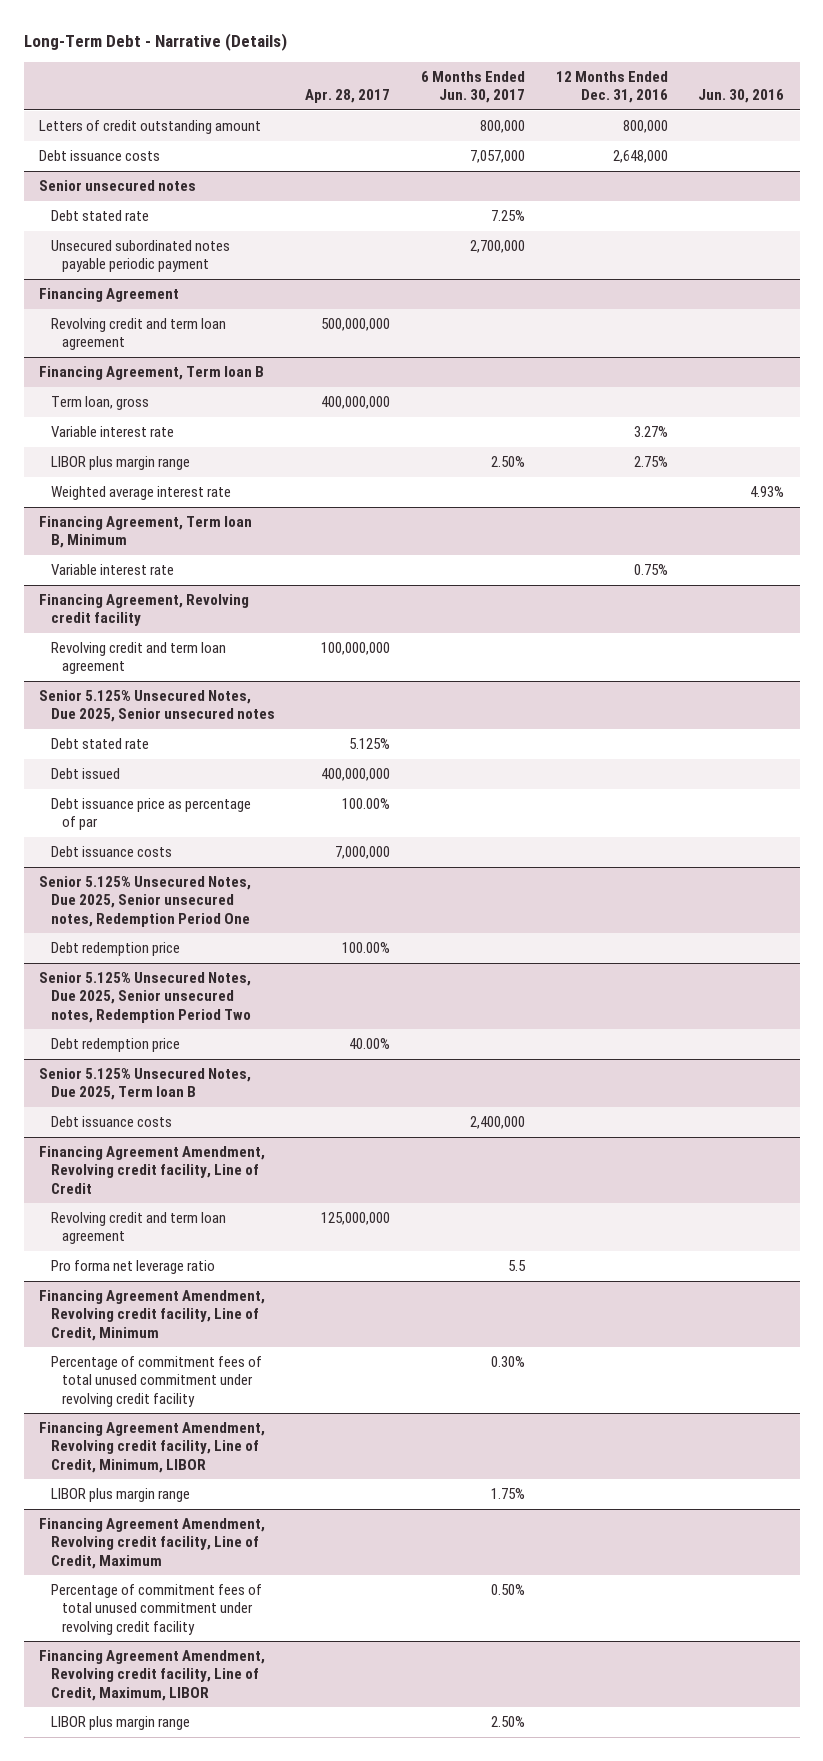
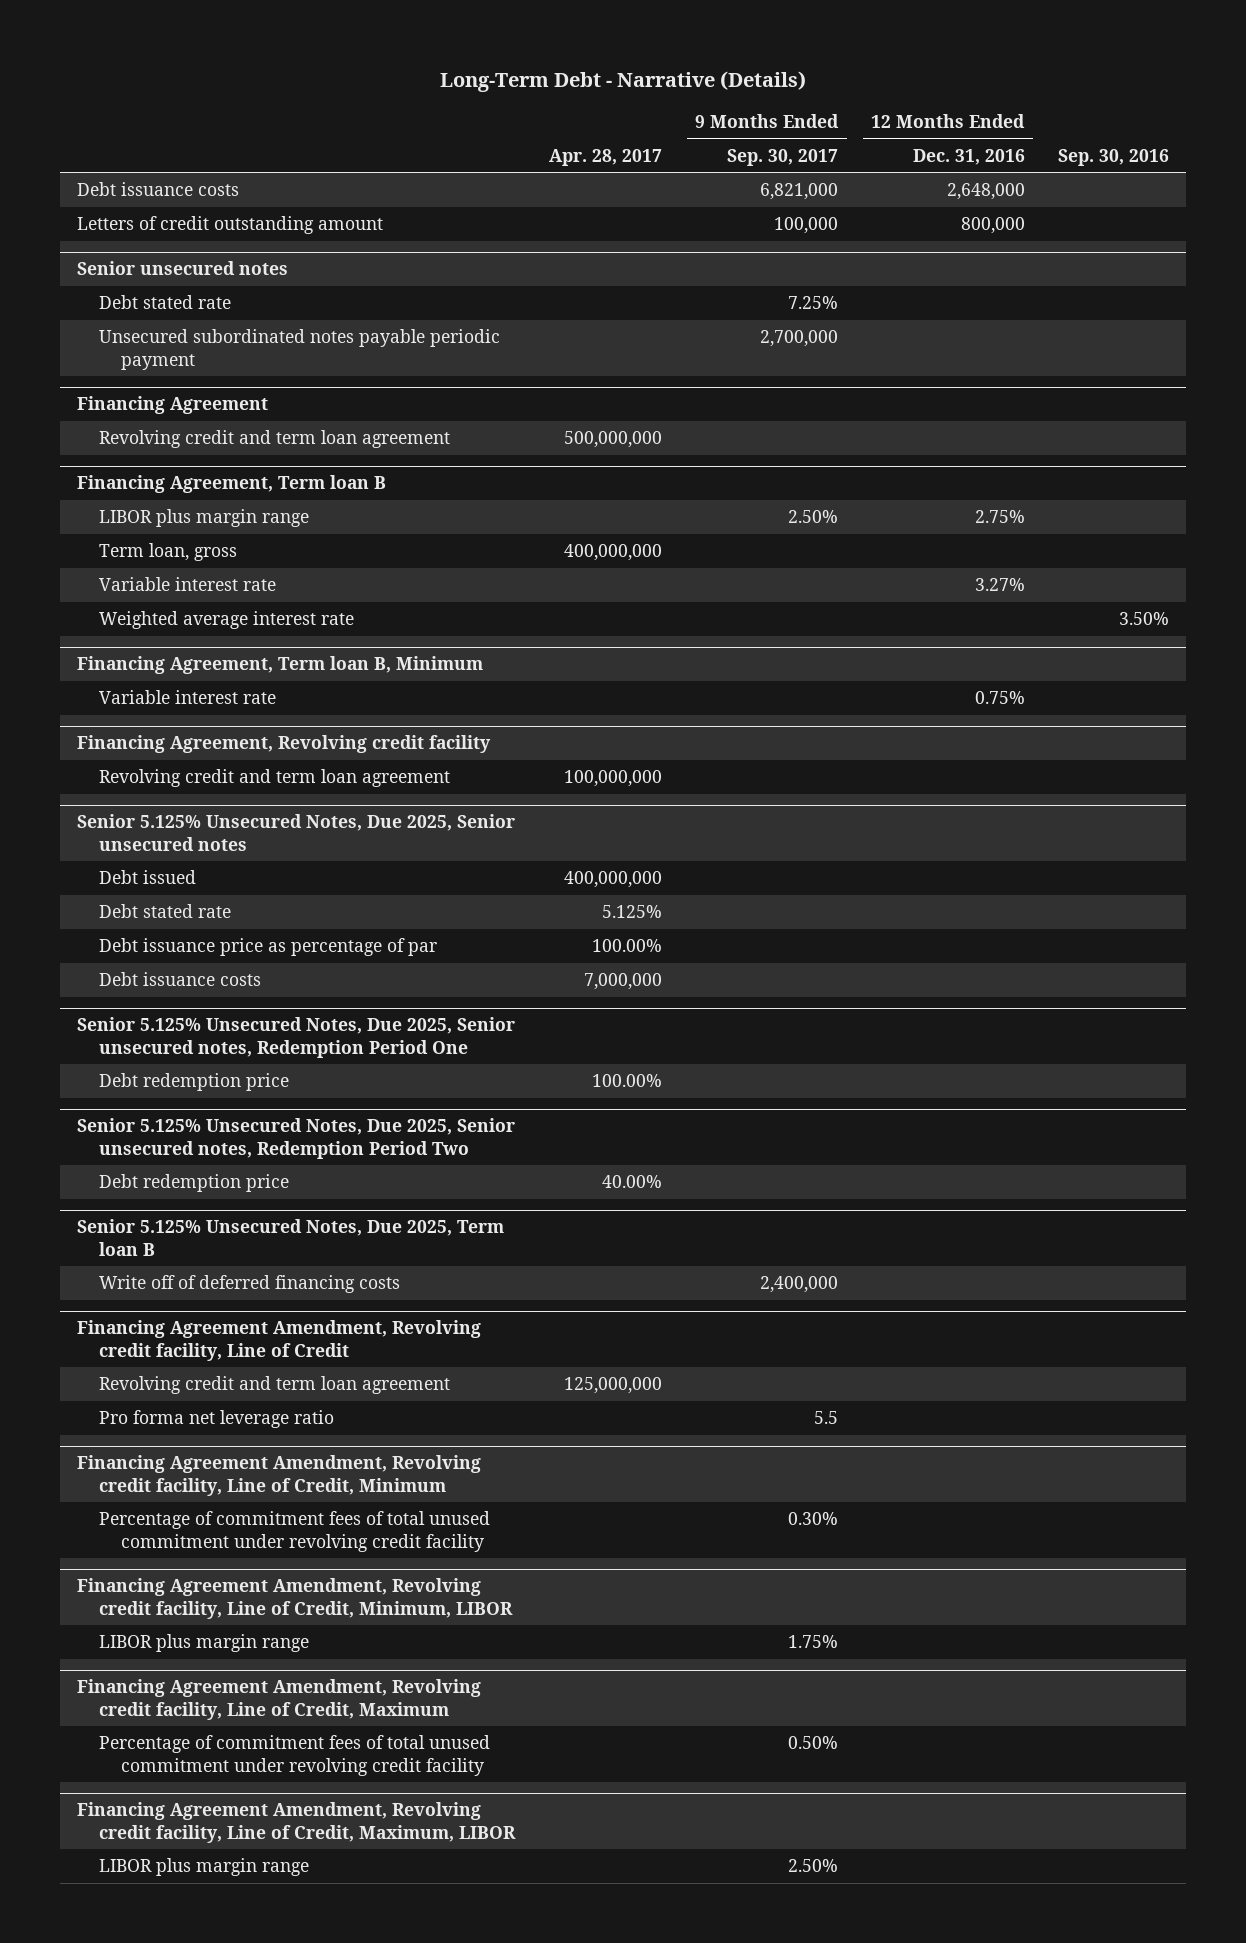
- | Apr. 28, 2017 | 6 Months Ended Jun. 30, 2017 | 12 Months Ended Dec. 31, 2016 | Jun. 30, 2016
+ | Apr. 28, 2017 | 9 Months Ended Sep. 30, 2017 | 12 Months Ended Dec. 31, 2016 | Sep. 30, 2016
moved down: Letters of credit outstanding amount | | 100,000 | 800,000 |
@ Financing Agreement, Term loan B
moved up: LIBOR plus margin range | | 2.50% | 2.75% |
@ Senior 5.125% Unsecured Notes, Due 2025, Senior unsecured notes
moved down: Debt stated rate | 5.125% | | |
@ Senior 5.125% Unsecured Notes, Due 2025, Term loan B
- Debt issuance costs | | 2,400,000 | |
+ Write off of deferred financing costs | | 2,400,000 | |

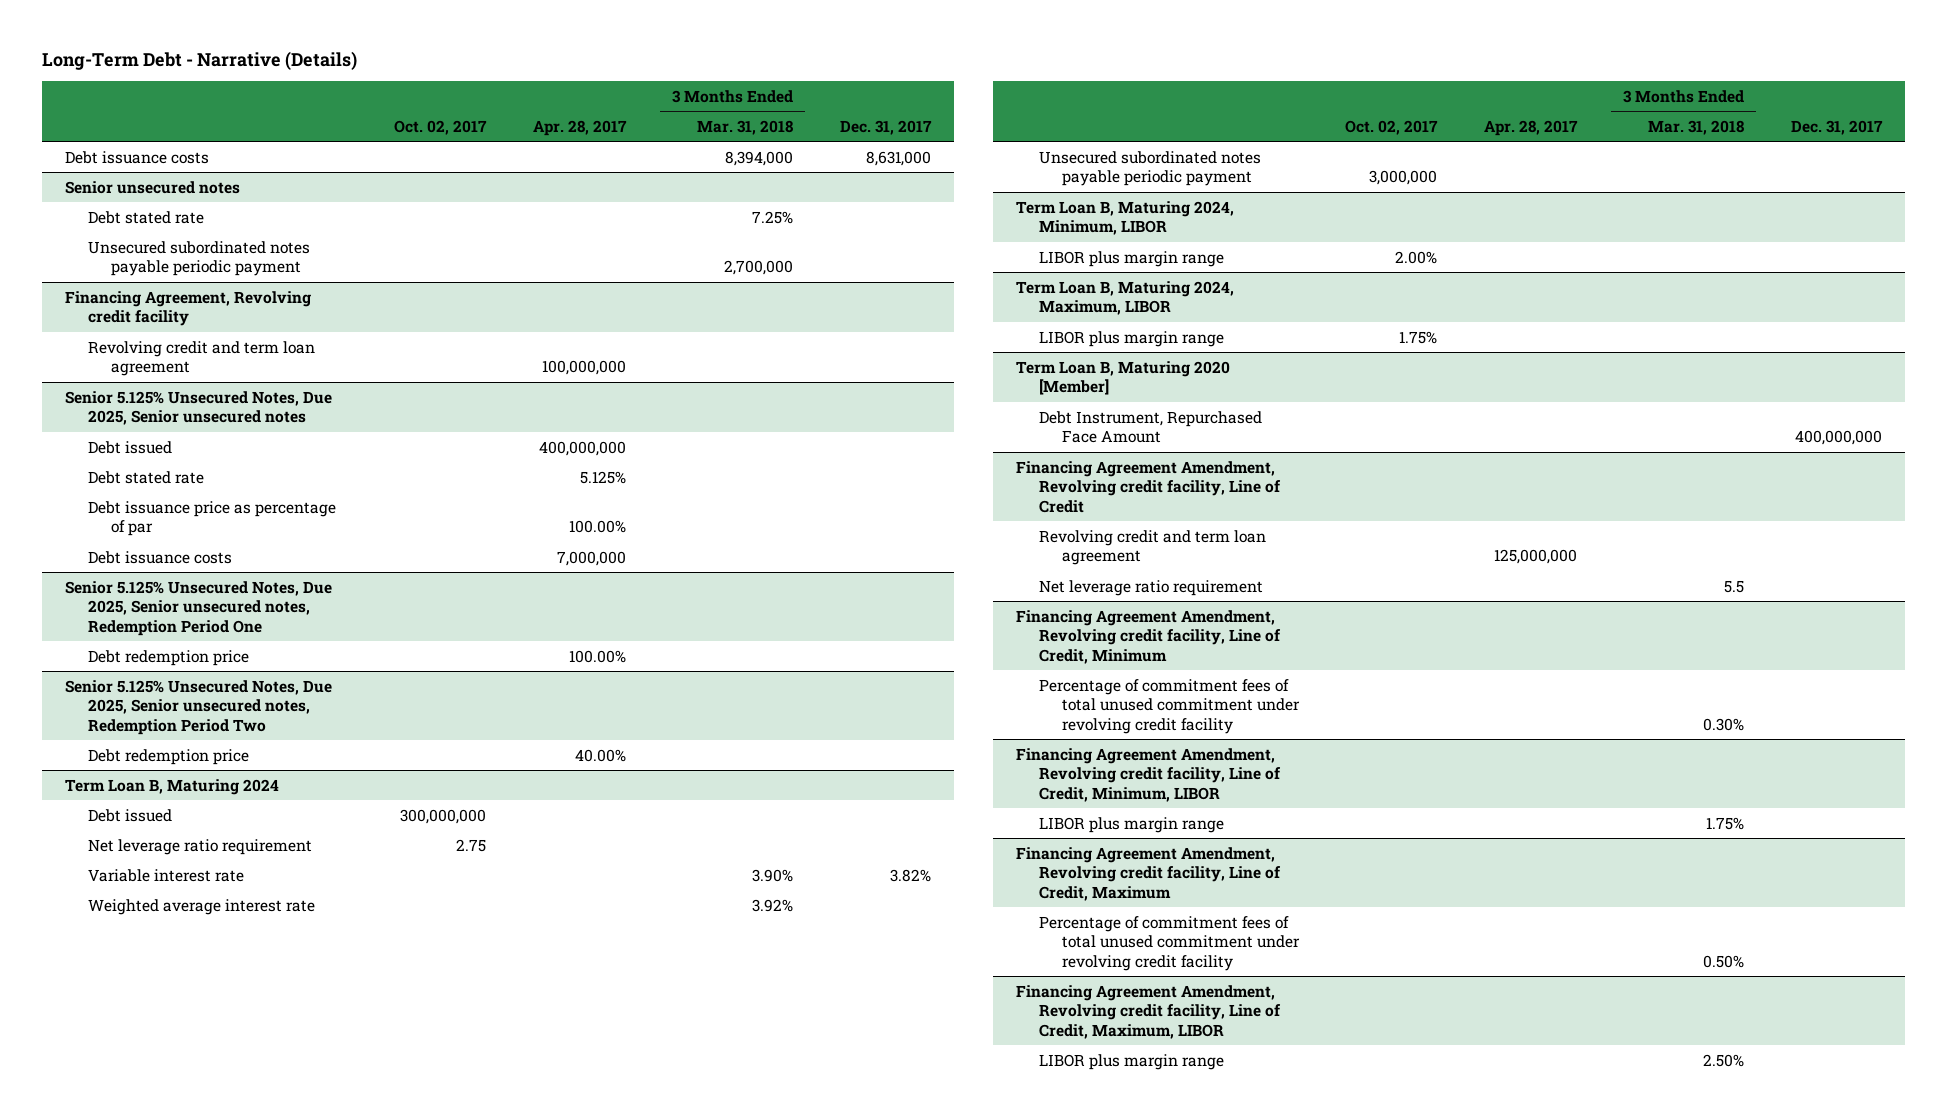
- | Apr. 28, 2017 | 9 Months Ended Sep. 30, 2017 | 12 Months Ended Dec. 31, 2016 | Sep. 30, 2016
+ | Oct. 02, 2017 | Apr. 28, 2017 | 3 Months Ended Mar. 31, 2018 | Dec. 31, 2017
- Letters of credit outstanding amount | | 100,000 | 800,000 |
- Financing Agreement
- Revolving credit and term loan agreement | 500,000,000 | | |
- Financing Agreement, Term loan B
- LIBOR plus margin range | | 2.50% | 2.75% |
- Term loan, gross | 400,000,000 | | |
- Variable interest rate | | | 3.27% |
- Weighted average interest rate | | | | 3.50%
- Financing Agreement, Term loan B, Minimum
- Variable interest rate | | | 0.75% |
- Senior 5.125% Unsecured Notes, Due 2025, Term loan B
- Write off of deferred financing costs | | 2,400,000 | |
+ Term Loan B, Maturing 2024
+ Debt issued | 300,000,000 | | |
+ Net leverage ratio requirement | 2.75 | | |
+ Variable interest rate | | | 3.90% | 3.82%
+ Weighted average interest rate | | | 3.92% |
+ Unsecured subordinated notes payable periodic payment | 3,000,000 | | |
+ Term Loan B, Maturing 2024, Minimum, LIBOR
+ LIBOR plus margin range | 2.00% | | |
+ Term Loan B, Maturing 2024, Maximum, LIBOR
+ LIBOR plus margin range | 1.75% | | |
+ Term Loan B, Maturing 2020 [Member]
+ Debt Instrument, Repurchased Face Amount | | | | 400,000,000
@ Financing Agreement Amendment, Revolving credit facility, Line of Credit
- Pro forma net leverage ratio | | 5.5 | |
+ Net leverage ratio requirement | | | 5.5 |

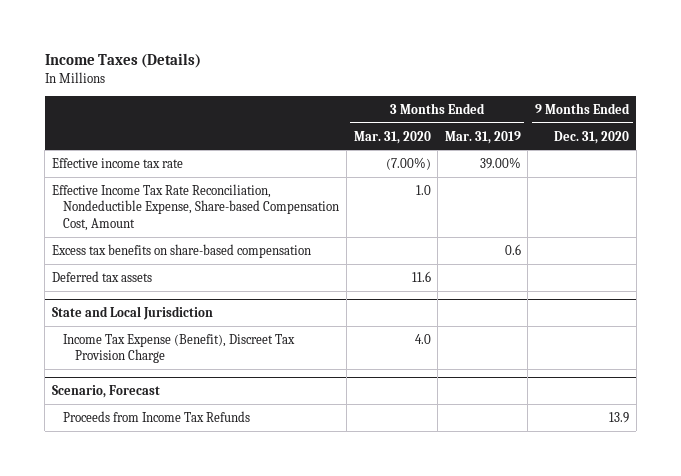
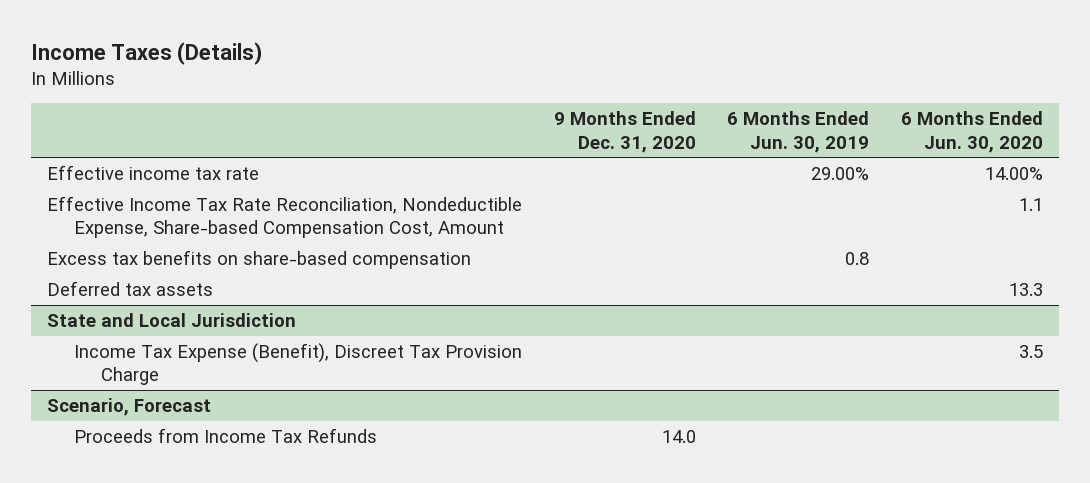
- | 3 Months Ended Mar. 31, 2020 | 3 Months Ended Mar. 31, 2019 | 9 Months Ended Dec. 31, 2020
+ | 9 Months Ended Dec. 31, 2020 | 6 Months Ended Jun. 30, 2019 | 6 Months Ended Jun. 30, 2020
@ Scenario, Forecast
- Proceeds from Income Tax Refunds | | | 13.9
+ Proceeds from Income Tax Refunds | 14.0 | |

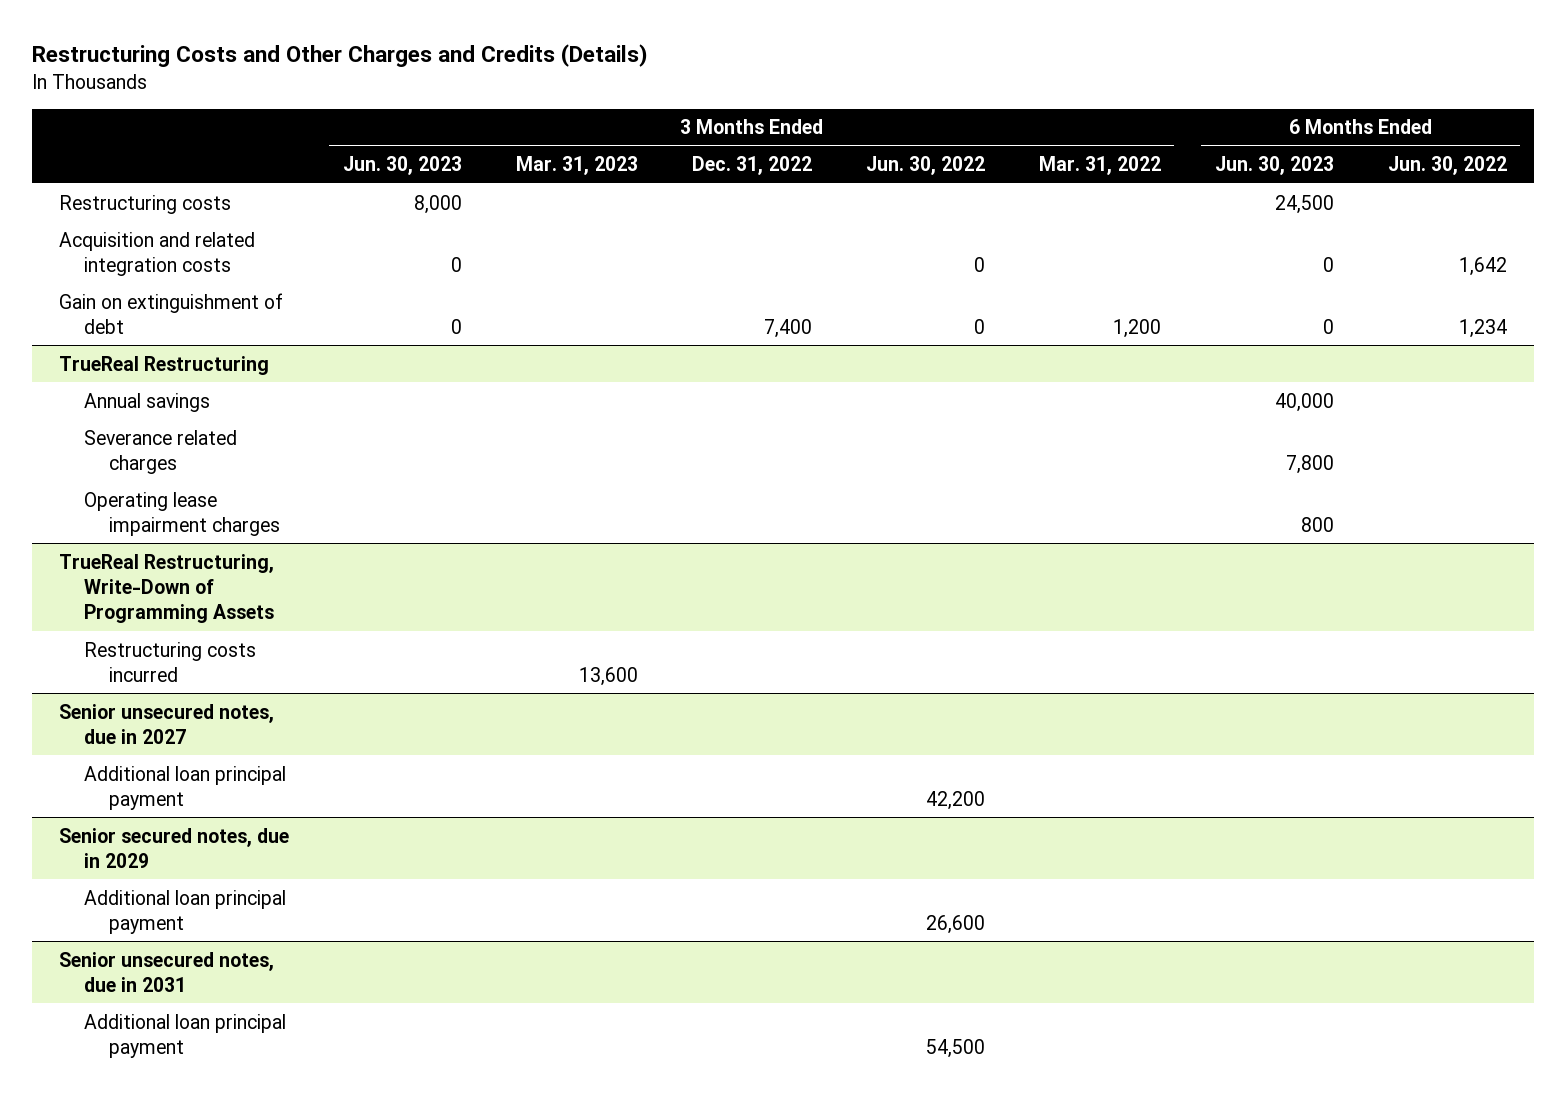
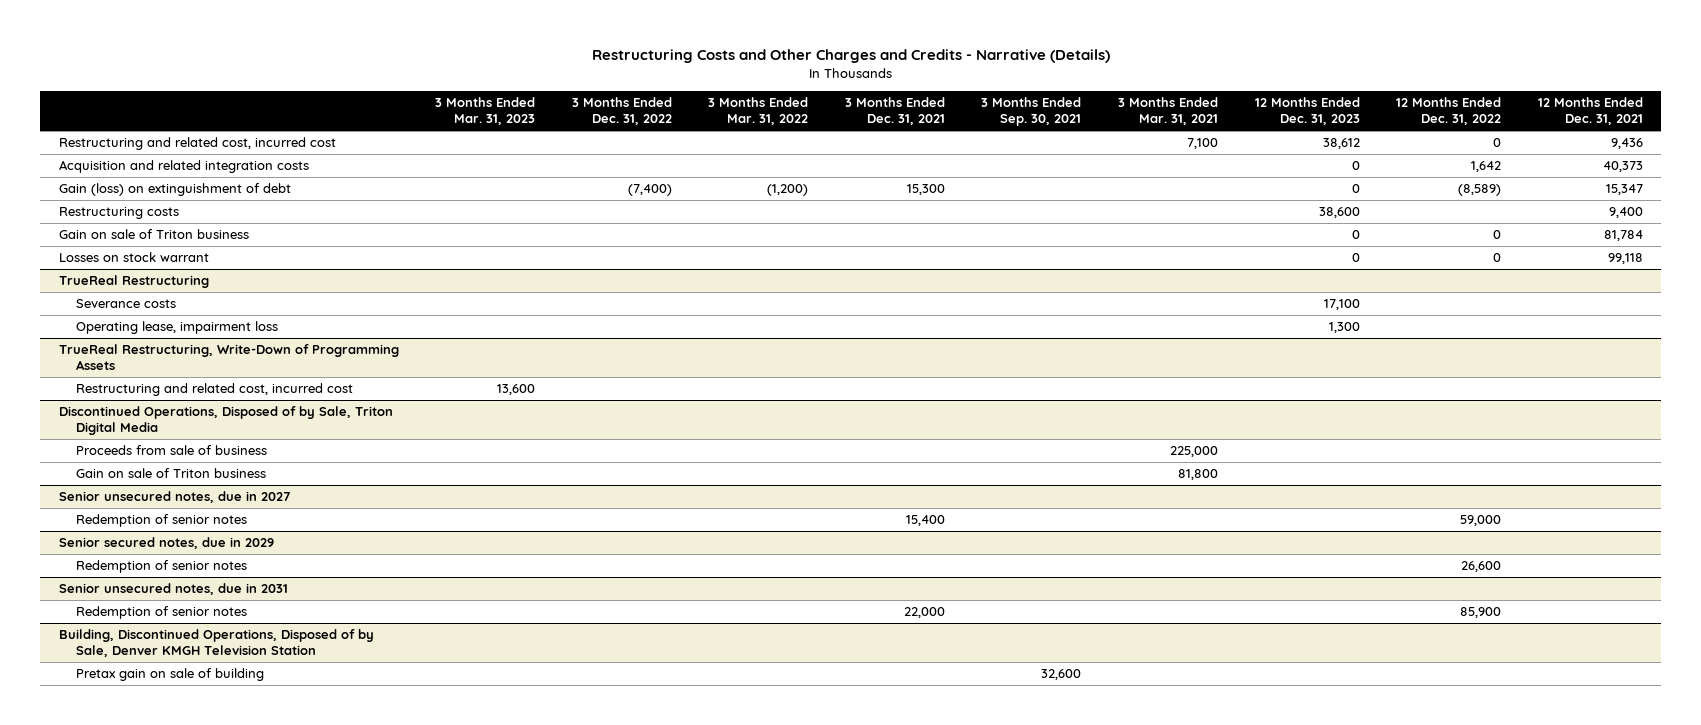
- Restructuring Costs and Other Charges and Credits (Details)
+ Restructuring Costs and Other Charges and Credits - Narrative (Details)
- | 3 Months Ended Jun. 30, 2023 | 3 Months Ended Mar. 31, 2023 | 3 Months Ended Dec. 31, 2022 | 3 Months Ended Jun. 30, 2022 | 3 Months Ended Mar. 31, 2022 | 6 Months Ended Jun. 30, 2023 | 6 Months Ended Jun. 30, 2022
+ | 3 Months Ended Mar. 31, 2023 | 3 Months Ended Dec. 31, 2022 | 3 Months Ended Mar. 31, 2022 | 3 Months Ended Dec. 31, 2021 | 3 Months Ended Sep. 30, 2021 | 3 Months Ended Mar. 31, 2021 | 12 Months Ended Dec. 31, 2023 | 12 Months Ended Dec. 31, 2022 | 12 Months Ended Dec. 31, 2021
+ Restructuring and related cost, incurred cost | | | | | | 7,100 | 38,612 | 0 | 9,436
- Gain on extinguishment of debt | 0 | | 7,400 | 0 | 1,200 | 0 | 1,234
+ Gain (loss) on extinguishment of debt | | (7,400) | (1,200) | 15,300 | | | 0 | (8,589) | 15,347
moved down: Restructuring costs | | | | | | | 38,600 | | 9,400
+ Gain on sale of Triton business | | | | | | | 0 | 0 | 81,784
+ Losses on stock warrant | | | | | | | 0 | 0 | 99,118
@ TrueReal Restructuring
- Annual savings | | | | | | 40,000 |
- Severance related charges | | | | | | 7,800 |
- Operating lease impairment charges | | | | | | 800 |
+ Severance costs | | | | | | | 17,100 | |
+ Operating lease, impairment loss | | | | | | | 1,300 | |
@ TrueReal Restructuring, Write-Down of Programming Assets
- Restructuring costs incurred | | 13,600 | | | | |
+ Restructuring and related cost, incurred cost | 13,600 | | | | | | | |
+ Discontinued Operations, Disposed of by Sale, Triton Digital Media
+ Proceeds from sale of business | | | | | | 225,000 | | |
+ Gain on sale of Triton business | | | | | | 81,800 | | |
@ Senior unsecured notes, due in 2027
- Additional loan principal payment | | | | 42,200 | | |
+ Redemption of senior notes | | | | 15,400 | | | | 59,000 |
@ Senior secured notes, due in 2029
- Additional loan principal payment | | | | 26,600 | | |
+ Redemption of senior notes | | | | | | | | 26,600 |
@ Senior unsecured notes, due in 2031
- Additional loan principal payment | | | | 54,500 | | |
+ Redemption of senior notes | | | | 22,000 | | | | 85,900 |
+ Building, Discontinued Operations, Disposed of by Sale, Denver KMGH Television Station
+ Pretax gain on sale of building | | | | | 32,600 | | | |

